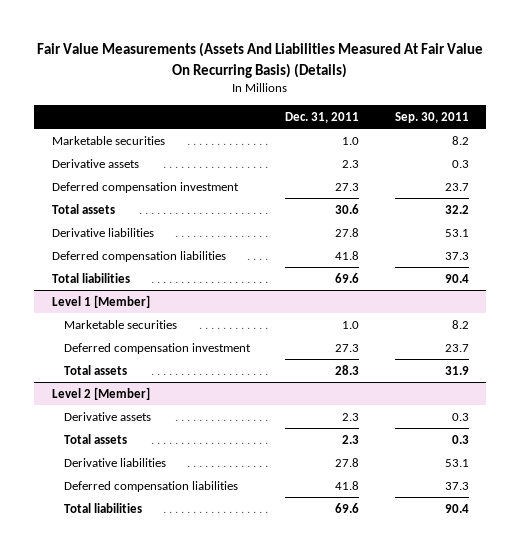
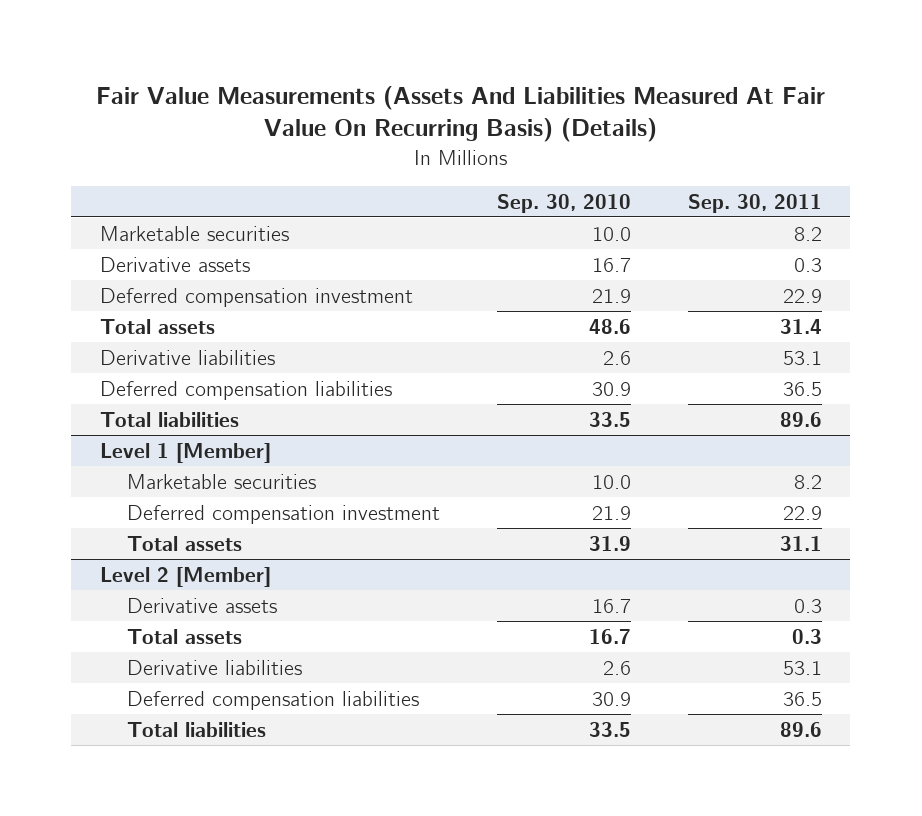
- | Dec. 31, 2011 | Sep. 30, 2011
+ | Sep. 30, 2010 | Sep. 30, 2011
- Deferred compensation investment | 27.3 | 23.7
- Total assets | 30.6 | 32.2
+ Deferred compensation investment | 21.9 | 22.9
+ Total assets | 48.6 | 31.4
- Deferred compensation liabilities | 41.8 | 37.3
- Total liabilities | 69.6 | 90.4
+ Deferred compensation liabilities | 30.9 | 36.5
+ Total liabilities | 33.5 | 89.6
@ Level 1 [Member]
- Deferred compensation investment | 27.3 | 23.7
- Total assets | 28.3 | 31.9
+ Deferred compensation investment | 21.9 | 22.9
+ Total assets | 31.9 | 31.1
@ Level 2 [Member]
- Deferred compensation liabilities | 41.8 | 37.3
- Total liabilities | 69.6 | 90.4
+ Deferred compensation liabilities | 30.9 | 36.5
+ Total liabilities | 33.5 | 89.6

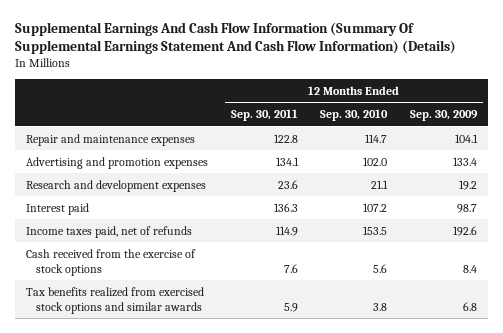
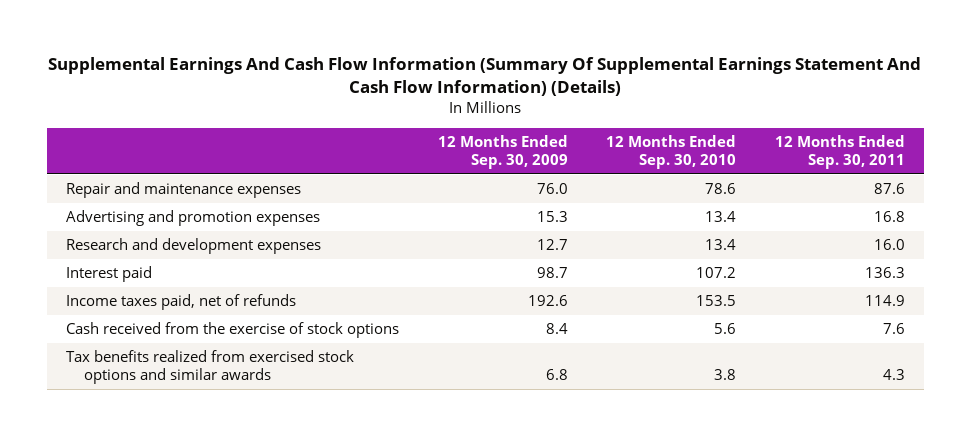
- | 12 Months Ended Sep. 30, 2011 | 12 Months Ended Sep. 30, 2010 | 12 Months Ended Sep. 30, 2009
+ | 12 Months Ended Sep. 30, 2009 | 12 Months Ended Sep. 30, 2010 | 12 Months Ended Sep. 30, 2011
- Repair and maintenance expenses | 122.8 | 114.7 | 104.1
- Advertising and promotion expenses | 134.1 | 102.0 | 133.4
- Research and development expenses | 23.6 | 21.1 | 19.2
+ Repair and maintenance expenses | 76.0 | 78.6 | 87.6
+ Advertising and promotion expenses | 15.3 | 13.4 | 16.8
+ Research and development expenses | 12.7 | 13.4 | 16.0
- Tax benefits realized from exercised stock options and similar awards | 5.9 | 3.8 | 6.8
+ Tax benefits realized from exercised stock options and similar awards | 6.8 | 3.8 | 4.3

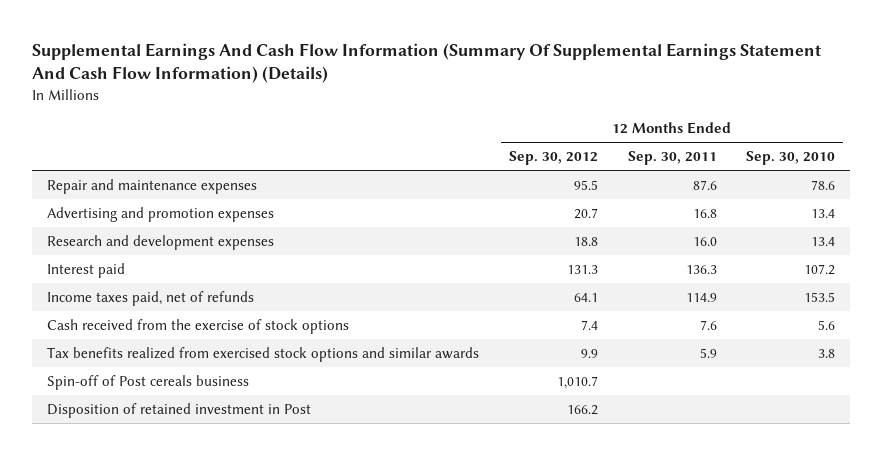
- | 12 Months Ended Sep. 30, 2009 | 12 Months Ended Sep. 30, 2010 | 12 Months Ended Sep. 30, 2011
+ | 12 Months Ended Sep. 30, 2012 | 12 Months Ended Sep. 30, 2011 | 12 Months Ended Sep. 30, 2010
- Tax benefits realized from exercised stock options and similar awards | 6.8 | 3.8 | 4.3
+ Tax benefits realized from exercised stock options and similar awards | 9.9 | 5.9 | 3.8
+ Spin-off of Post cereals business | 1,010.7 | |
+ Disposition of retained investment in Post | 166.2 | |

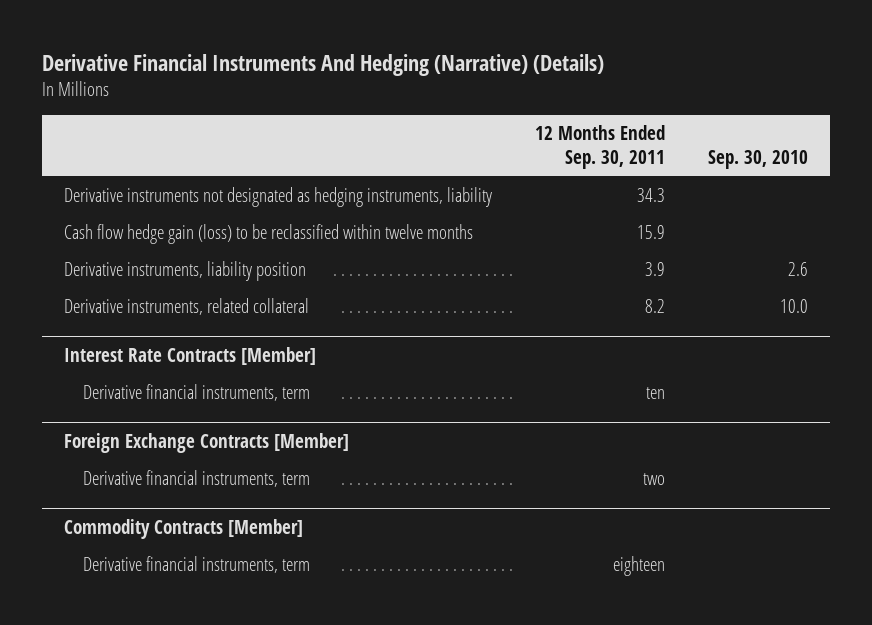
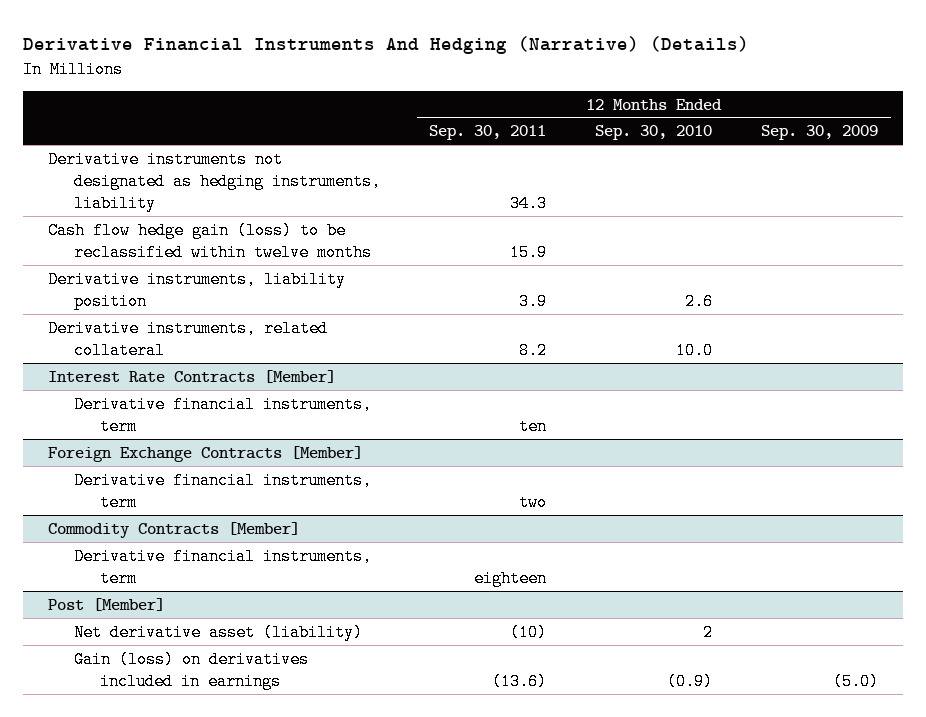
- | 12 Months Ended Sep. 30, 2011 | Sep. 30, 2010
+ | 12 Months Ended Sep. 30, 2011 | 12 Months Ended Sep. 30, 2010 | 12 Months Ended Sep. 30, 2009
+ Post [Member]
+ Net derivative asset (liability) | (10) | 2 |
+ Gain (loss) on derivatives included in earnings | (13.6) | (0.9) | (5.0)

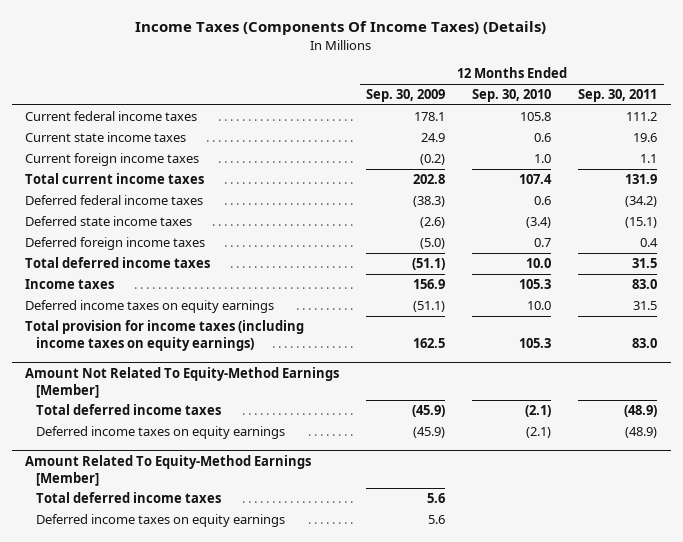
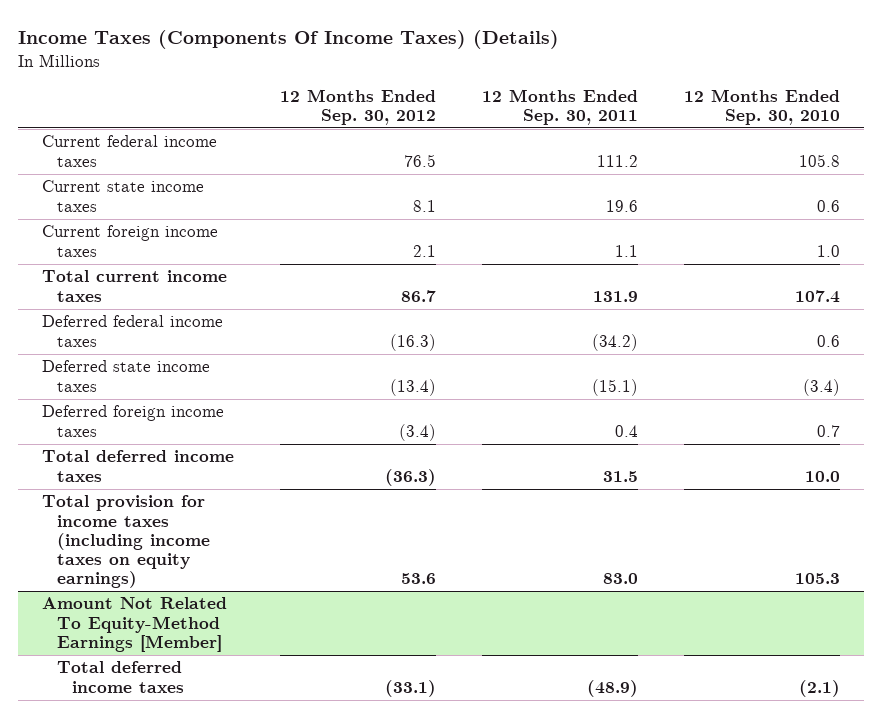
- | 12 Months Ended Sep. 30, 2009 | 12 Months Ended Sep. 30, 2010 | 12 Months Ended Sep. 30, 2011
+ | 12 Months Ended Sep. 30, 2012 | 12 Months Ended Sep. 30, 2011 | 12 Months Ended Sep. 30, 2010
- Income taxes | 156.9 | 105.3 | 83.0
- Deferred income taxes on equity earnings | (51.1) | 10.0 | 31.5
@ Amount Not Related To Equity-Method Earnings [Member]
- Deferred income taxes on equity earnings | (45.9) | (2.1) | (48.9)
- Amount Related To Equity-Method Earnings [Member]
- Total deferred income taxes | 5.6 | |
- Deferred income taxes on equity earnings | 5.6 | |

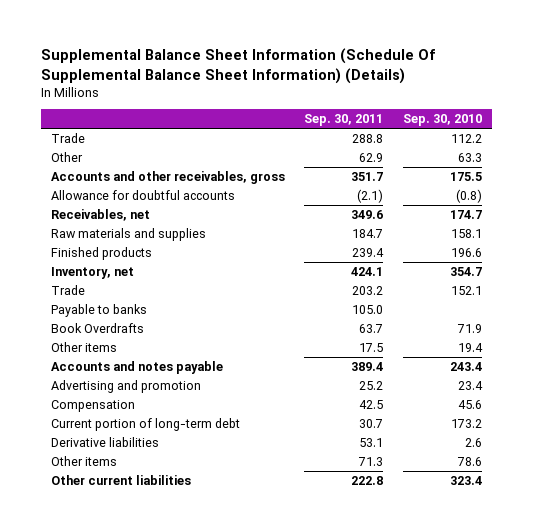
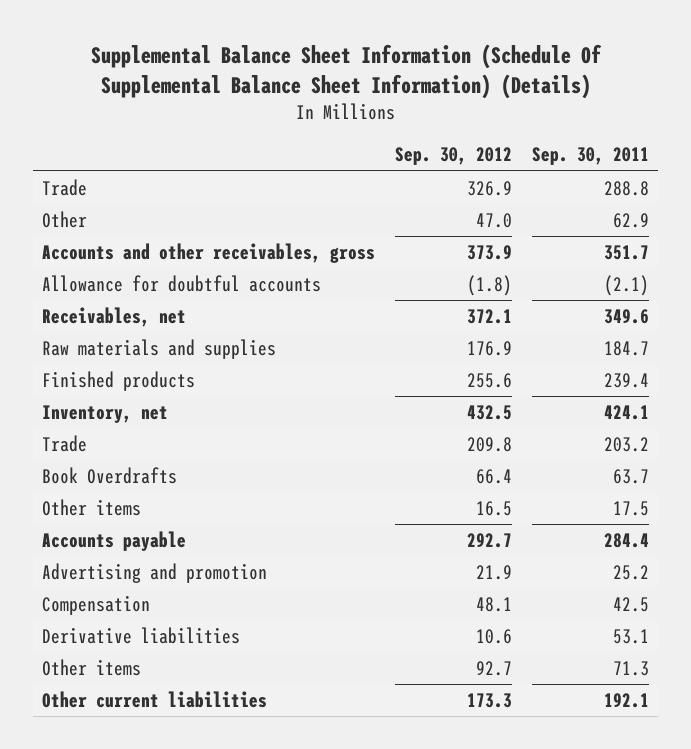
- | Sep. 30, 2011 | Sep. 30, 2010
+ | Sep. 30, 2012 | Sep. 30, 2011
- Payable to banks | 105.0 |
- Accounts and notes payable | 389.4 | 243.4
+ Accounts payable | 292.7 | 284.4
- Current portion of long-term debt | 30.7 | 173.2
- Other current liabilities | 222.8 | 323.4
+ Other current liabilities | 173.3 | 192.1

